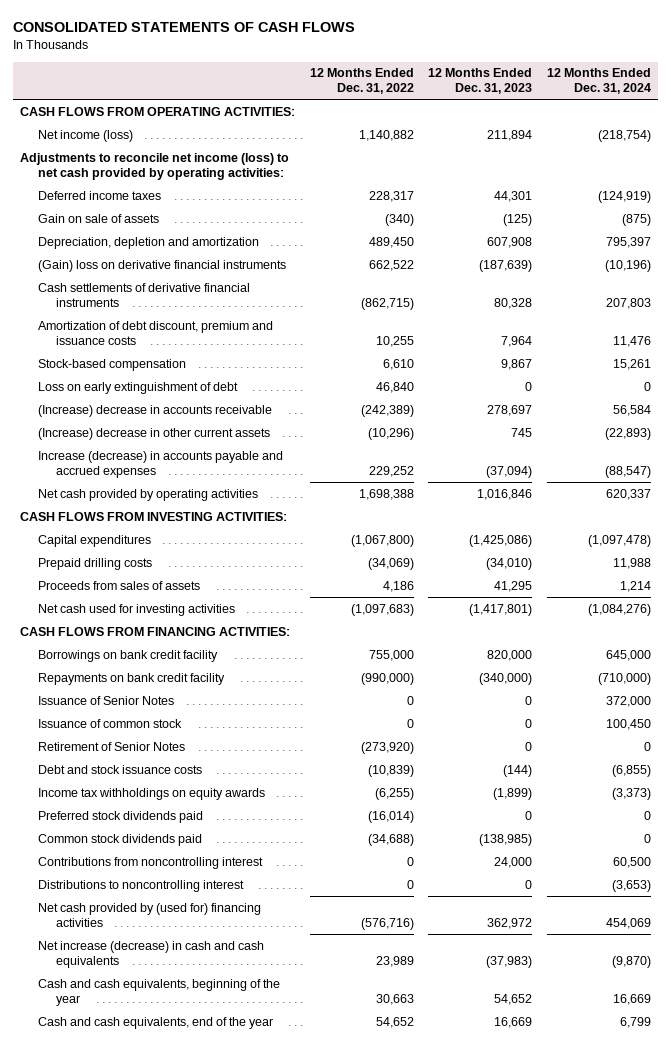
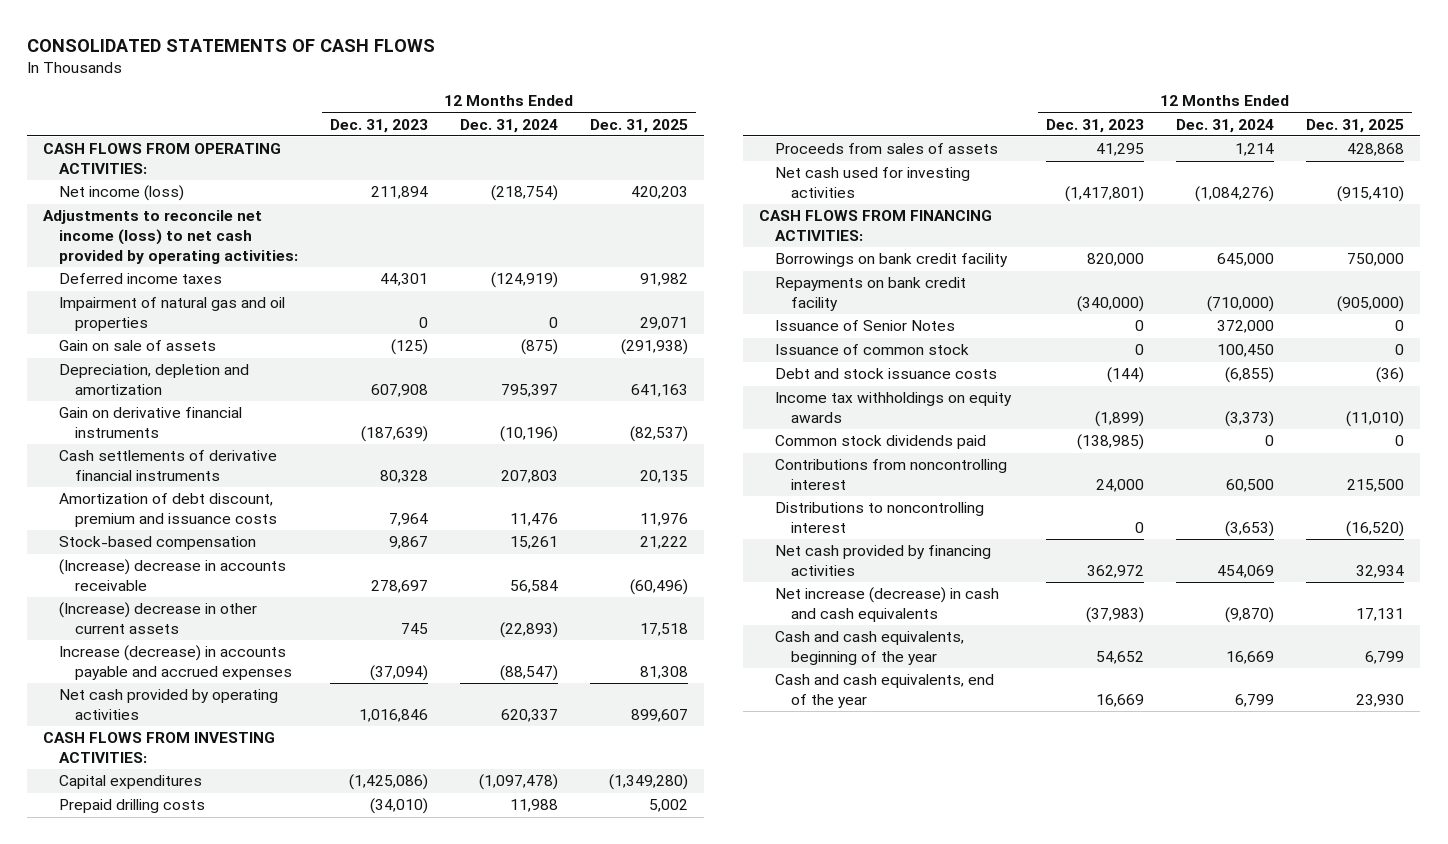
- | 12 Months Ended Dec. 31, 2022 | 12 Months Ended Dec. 31, 2023 | 12 Months Ended Dec. 31, 2024
+ | 12 Months Ended Dec. 31, 2023 | 12 Months Ended Dec. 31, 2024 | 12 Months Ended Dec. 31, 2025
+ Impairment of natural gas and oil properties | 0 | 0 | 29,071
- (Gain) loss on derivative financial instruments | 662,522 | (187,639) | (10,196)
+ Gain on derivative financial instruments | (187,639) | (10,196) | (82,537)
- Loss on early extinguishment of debt | 46,840 | 0 | 0
- Retirement of Senior Notes | (273,920) | 0 | 0
- Preferred stock dividends paid | (16,014) | 0 | 0
- Net cash provided by (used for) financing activities | (576,716) | 362,972 | 454,069
+ Net cash provided by financing activities | 362,972 | 454,069 | 32,934

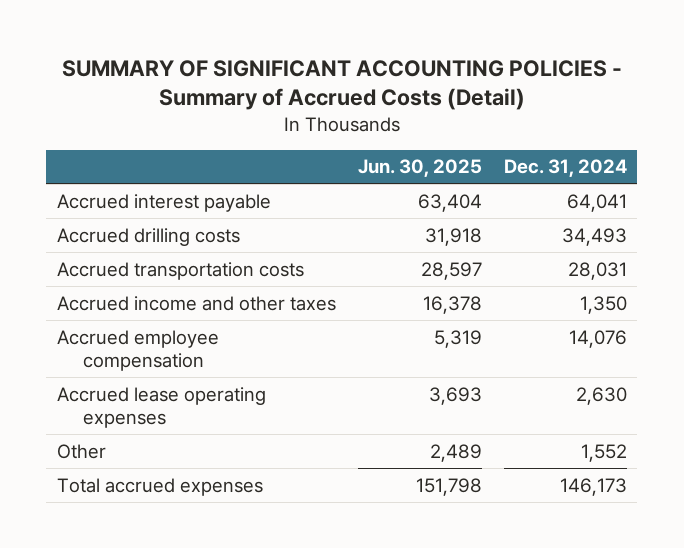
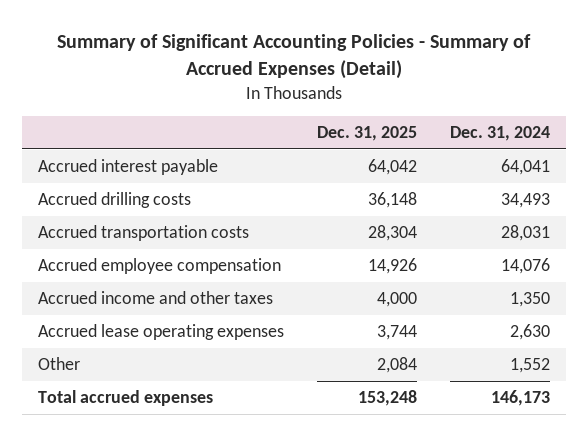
- SUMMARY OF SIGNIFICANT ACCOUNTING POLICIES - Summary of Accrued Costs (Detail)
+ Summary of Significant Accounting Policies - Summary of Accrued Expenses (Detail)
- | Jun. 30, 2025 | Dec. 31, 2024
+ | Dec. 31, 2025 | Dec. 31, 2024
moved down: Accrued income and other taxes | 4,000 | 1,350

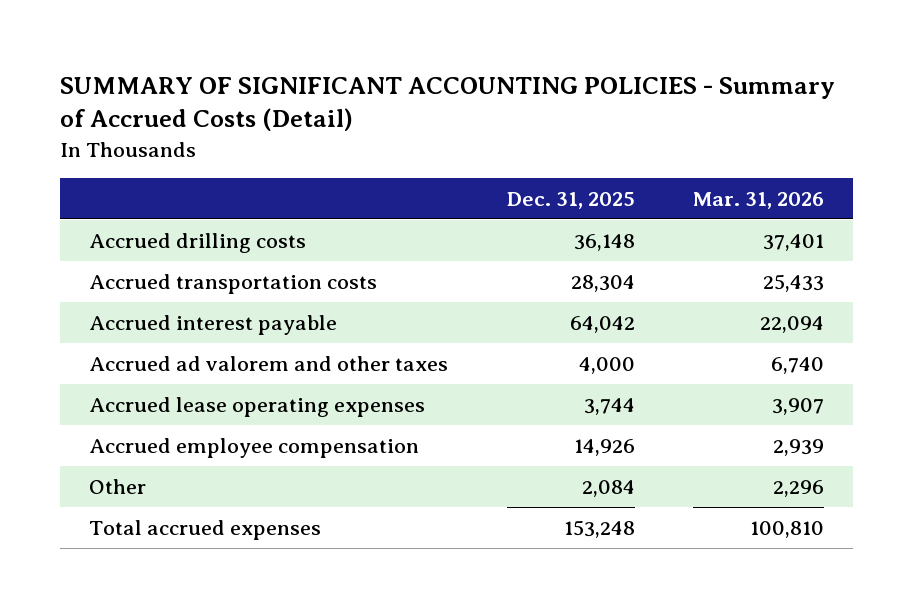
- Summary of Significant Accounting Policies - Summary of Accrued Expenses (Detail)
+ SUMMARY OF SIGNIFICANT ACCOUNTING POLICIES - Summary of Accrued Costs (Detail)
- | Dec. 31, 2025 | Dec. 31, 2024
+ | Dec. 31, 2025 | Mar. 31, 2026
- Accrued income and other taxes | 4,000 | 1,350
moved down: Accrued interest payable | 64,042 | 22,094
+ Accrued ad valorem and other taxes | 4,000 | 6,740
moved down: Accrued employee compensation | 14,926 | 2,939

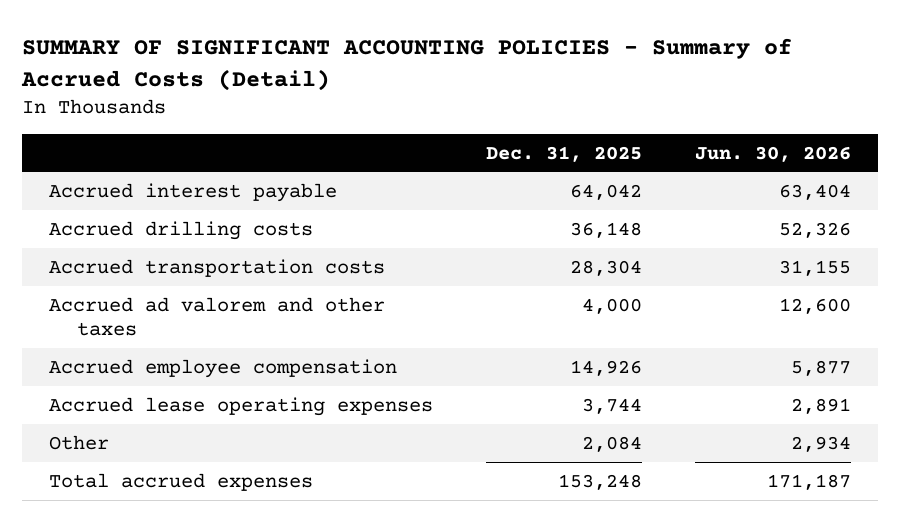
- | Dec. 31, 2025 | Mar. 31, 2026
+ | Dec. 31, 2025 | Jun. 30, 2026
moved up: Accrued interest payable | 64,042 | 63,404
moved down: Accrued lease operating expenses | 3,744 | 2,891

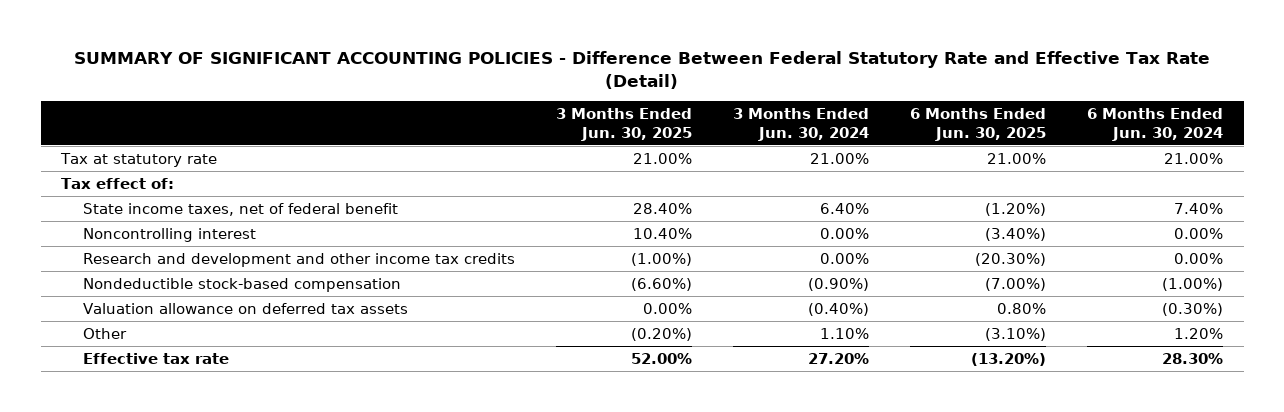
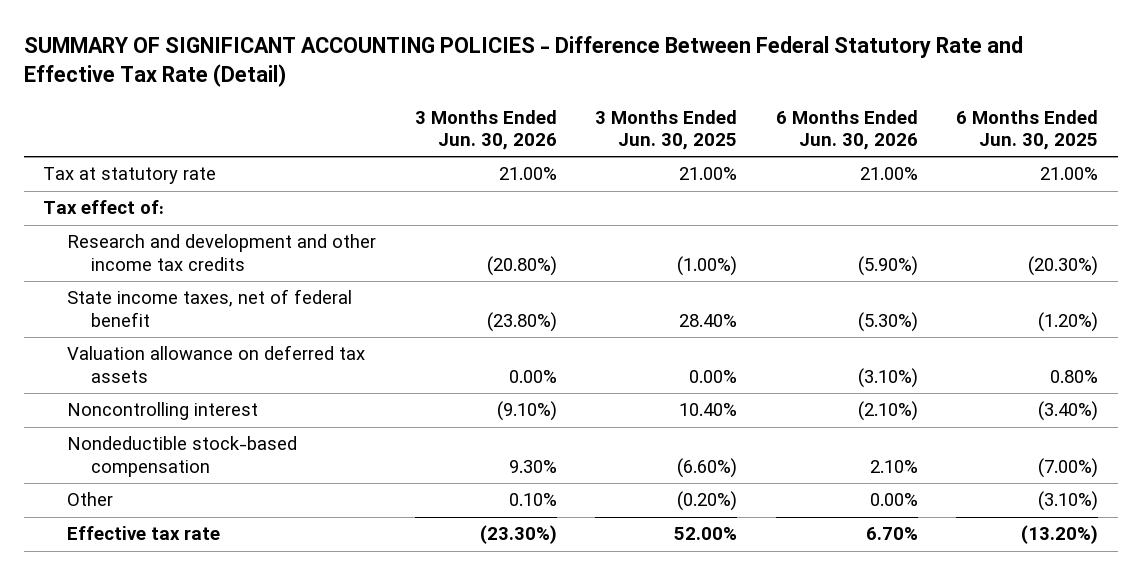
- | 3 Months Ended Jun. 30, 2025 | 3 Months Ended Jun. 30, 2024 | 6 Months Ended Jun. 30, 2025 | 6 Months Ended Jun. 30, 2024
+ | 3 Months Ended Jun. 30, 2026 | 3 Months Ended Jun. 30, 2025 | 6 Months Ended Jun. 30, 2026 | 6 Months Ended Jun. 30, 2025
moved up: Research and development and other income tax credits | (20.80%) | (1.00%) | (5.90%) | (20.30%)
moved up: Valuation allowance on deferred tax assets | 0.00% | 0.00% | (3.10%) | 0.80%

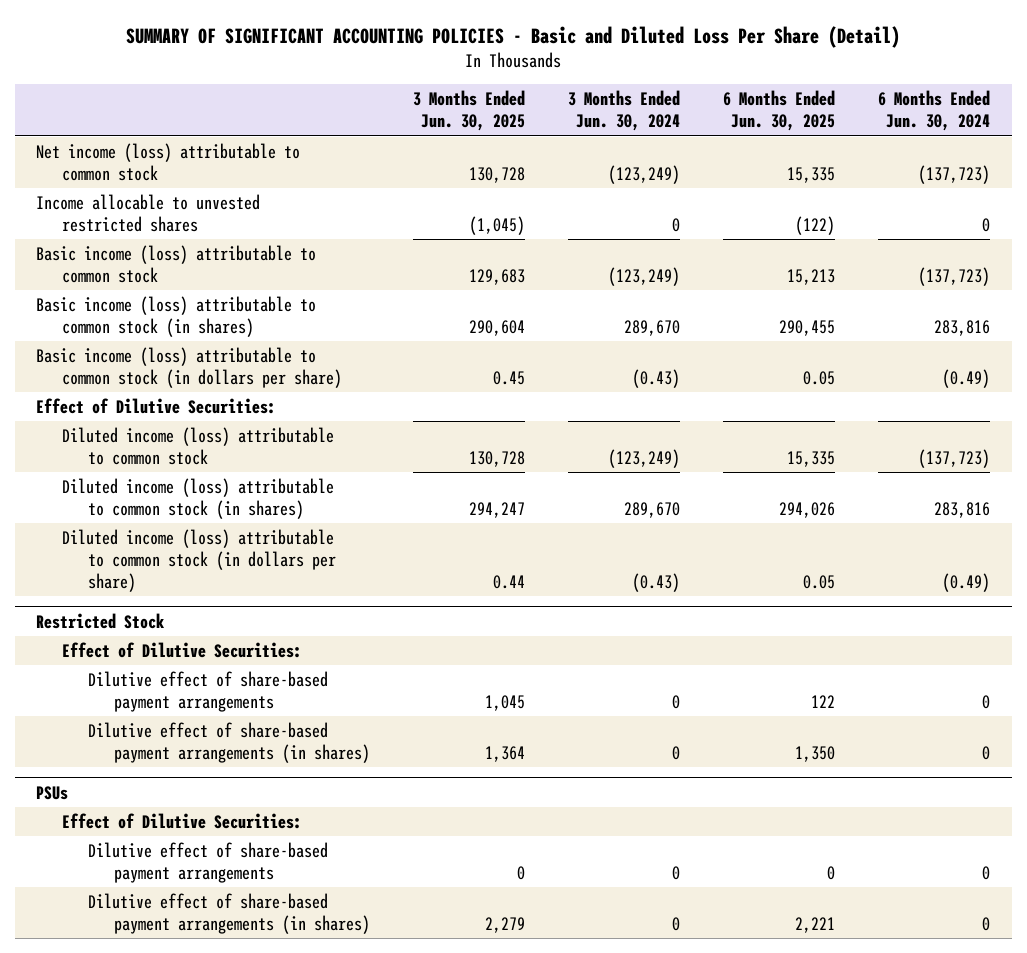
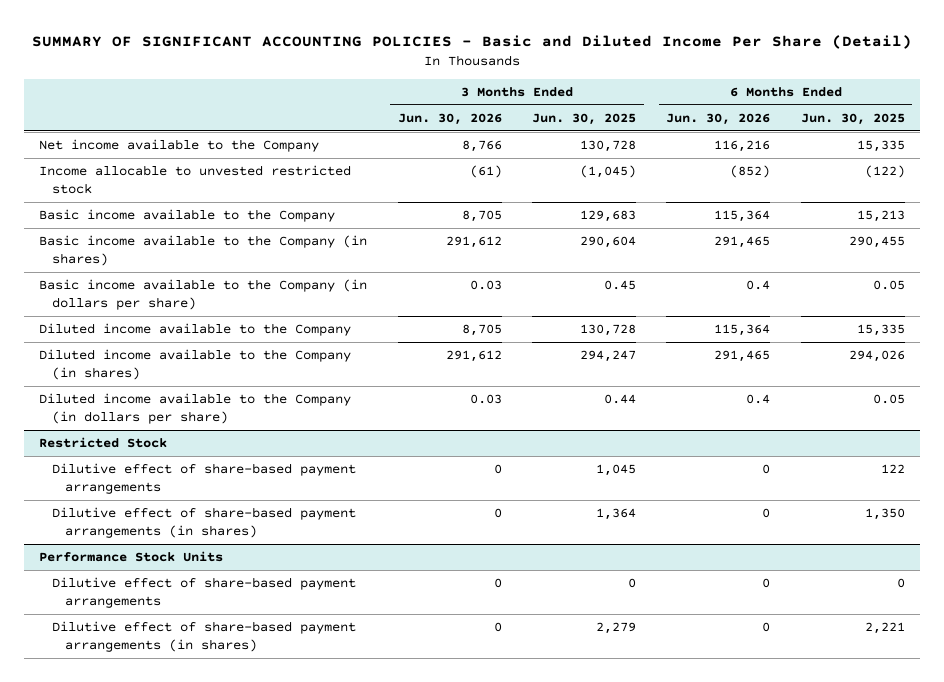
- SUMMARY OF SIGNIFICANT ACCOUNTING POLICIES - Basic and Diluted Loss Per Share (Detail)
+ SUMMARY OF SIGNIFICANT ACCOUNTING POLICIES - Basic and Diluted Income Per Share (Detail)
- | 3 Months Ended Jun. 30, 2025 | 3 Months Ended Jun. 30, 2024 | 6 Months Ended Jun. 30, 2025 | 6 Months Ended Jun. 30, 2024
+ | 3 Months Ended Jun. 30, 2026 | 3 Months Ended Jun. 30, 2025 | 6 Months Ended Jun. 30, 2026 | 6 Months Ended Jun. 30, 2025
- Net income (loss) attributable to common stock | 130,728 | (123,249) | 15,335 | (137,723)
- Income allocable to unvested restricted shares | (1,045) | 0 | (122) | 0
- Basic income (loss) attributable to common stock | 129,683 | (123,249) | 15,213 | (137,723)
- Basic income (loss) attributable to common stock (in shares) | 290,604 | 289,670 | 290,455 | 283,816
- Basic income (loss) attributable to common stock (in dollars per share) | 0.45 | (0.43) | 0.05 | (0.49)
- Effect of Dilutive Securities:
- Diluted income (loss) attributable to common stock | 130,728 | (123,249) | 15,335 | (137,723)
- Diluted income (loss) attributable to common stock (in shares) | 294,247 | 289,670 | 294,026 | 283,816
- Diluted income (loss) attributable to common stock (in dollars per share) | 0.44 | (0.43) | 0.05 | (0.49)
+ Net income available to the Company | 8,766 | 130,728 | 116,216 | 15,335
+ Income allocable to unvested restricted stock | (61) | (1,045) | (852) | (122)
+ Basic income available to the Company | 8,705 | 129,683 | 115,364 | 15,213
+ Basic income available to the Company (in shares) | 291,612 | 290,604 | 291,465 | 290,455
+ Basic income available to the Company (in dollars per share) | 0.03 | 0.45 | 0.4 | 0.05
+ Diluted income available to the Company | 8,705 | 130,728 | 115,364 | 15,335
+ Diluted income available to the Company (in shares) | 291,612 | 294,247 | 291,465 | 294,026
+ Diluted income available to the Company (in dollars per share) | 0.03 | 0.44 | 0.4 | 0.05
@ Restricted Stock
- Effect of Dilutive Securities:
- PSUs
- Effect of Dilutive Securities:
+ Performance Stock Units

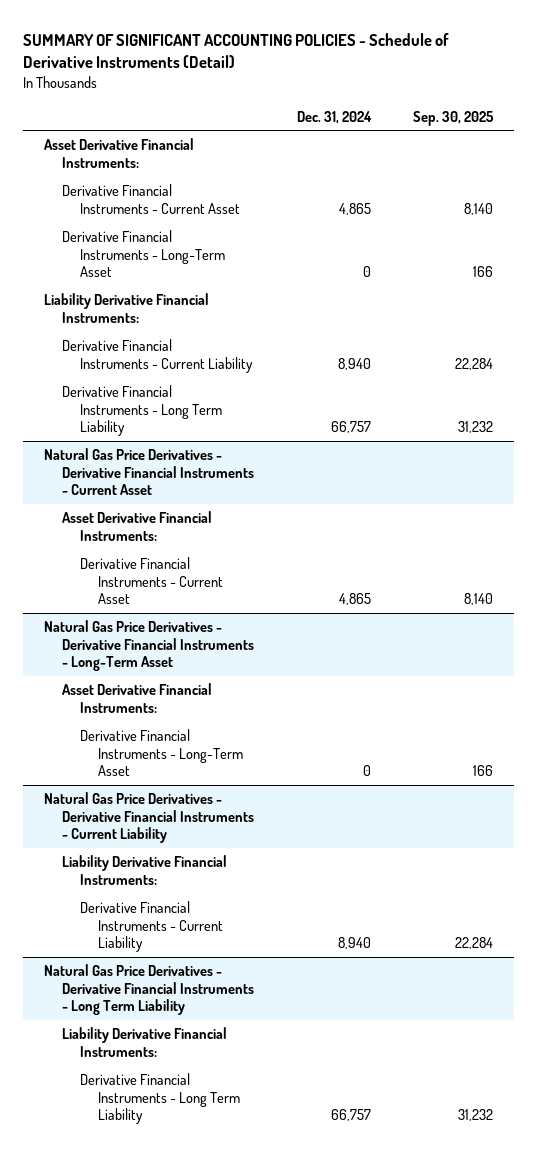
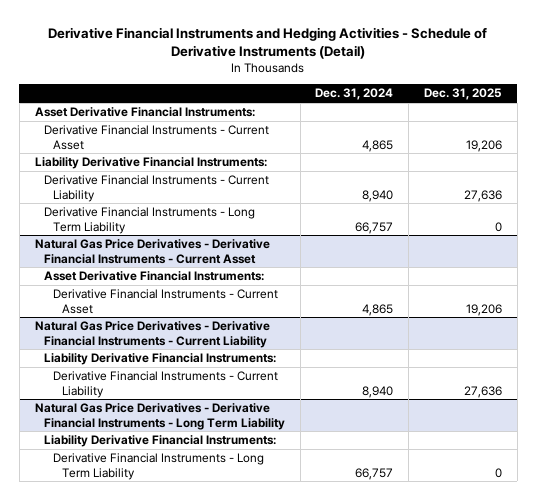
- SUMMARY OF SIGNIFICANT ACCOUNTING POLICIES - Schedule of Derivative Instruments (Detail)
+ Derivative Financial Instruments and Hedging Activities - Schedule of Derivative Instruments (Detail)
- | Dec. 31, 2024 | Sep. 30, 2025
+ | Dec. 31, 2024 | Dec. 31, 2025
- Derivative Financial Instruments - Long-Term Asset | 0 | 166
- Natural Gas Price Derivatives - Derivative Financial Instruments - Long-Term Asset
- Asset Derivative Financial Instruments:
- Derivative Financial Instruments - Long-Term Asset | 0 | 166

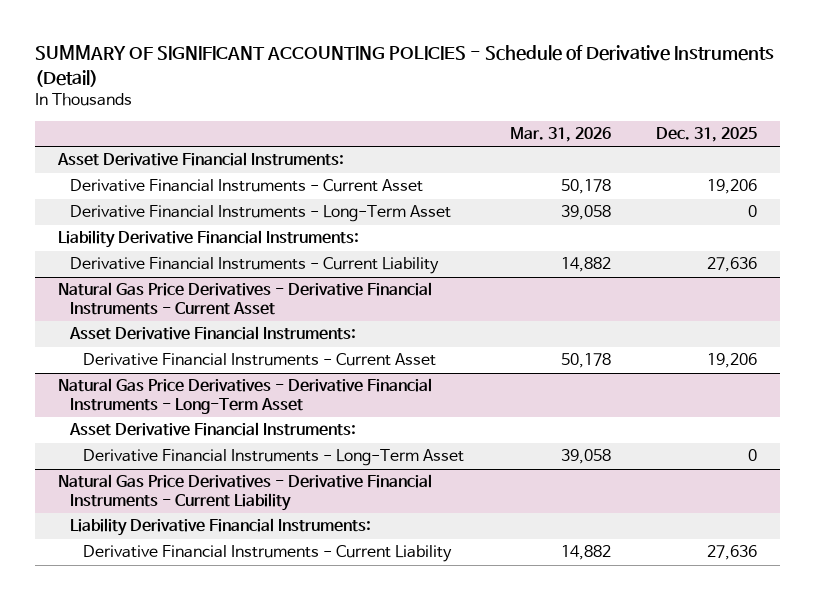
- Derivative Financial Instruments and Hedging Activities - Schedule of Derivative Instruments (Detail)
+ SUMMARY OF SIGNIFICANT ACCOUNTING POLICIES - Schedule of Derivative Instruments (Detail)
- | Dec. 31, 2024 | Dec. 31, 2025
+ | Mar. 31, 2026 | Dec. 31, 2025
+ Derivative Financial Instruments - Long-Term Asset | 39,058 | 0
- Derivative Financial Instruments - Long Term Liability | 66,757 | 0
+ Natural Gas Price Derivatives - Derivative Financial Instruments - Long-Term Asset
+ Asset Derivative Financial Instruments:
+ Derivative Financial Instruments - Long-Term Asset | 39,058 | 0
- Natural Gas Price Derivatives - Derivative Financial Instruments - Long Term Liability
- Liability Derivative Financial Instruments:
- Derivative Financial Instruments - Long Term Liability | 66,757 | 0

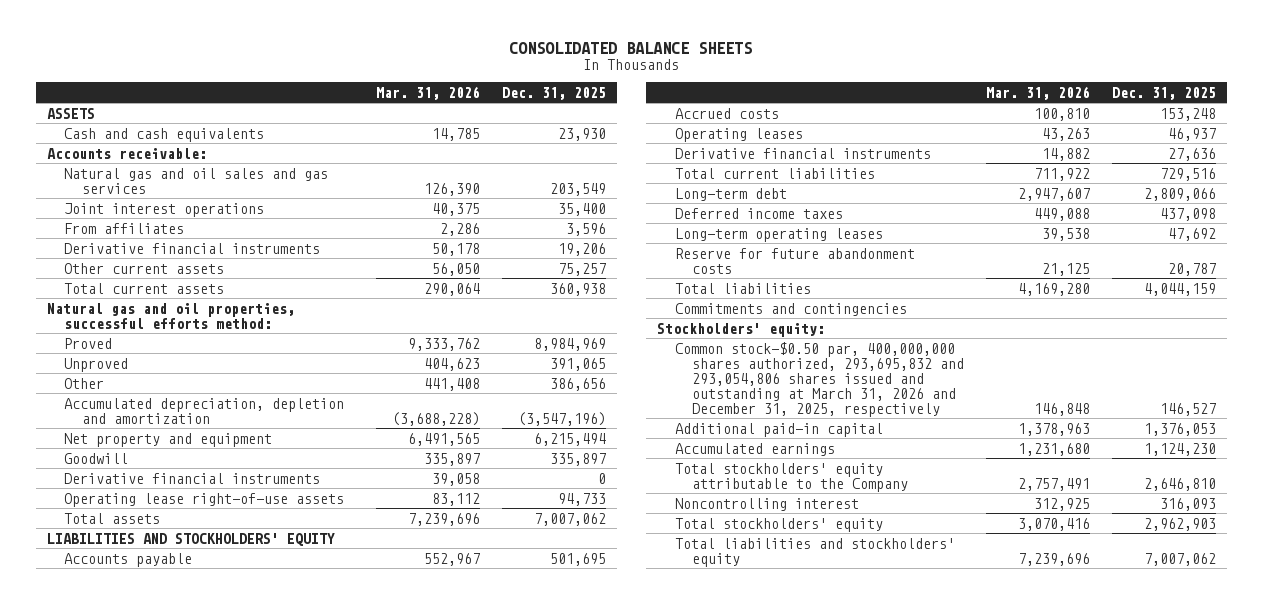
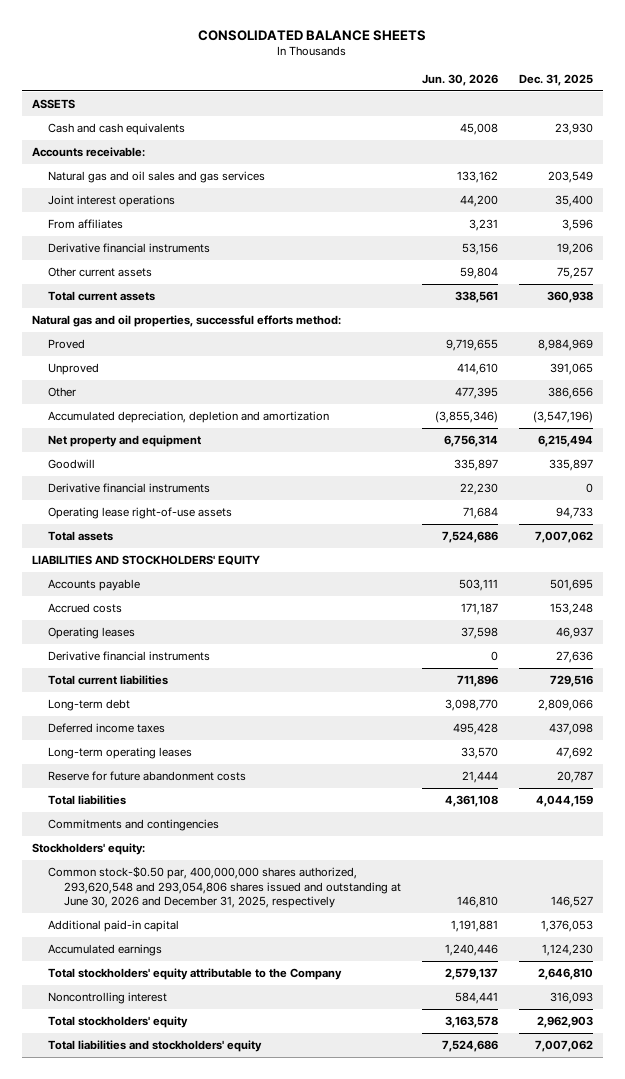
- | Mar. 31, 2026 | Dec. 31, 2025
+ | Jun. 30, 2026 | Dec. 31, 2025
- Common stock-$0.50 par, 400,000,000 shares authorized, 293,695,832 and 293,054,806 shares issued and outstanding at March 31, 2026 and December 31, 2025, respectively | 146,848 | 146,527
+ Common stock-$0.50 par, 400,000,000 shares authorized, 293,620,548 and 293,054,806 shares issued and outstanding at June 30, 2026 and December 31, 2025, respectively | 146,810 | 146,527

